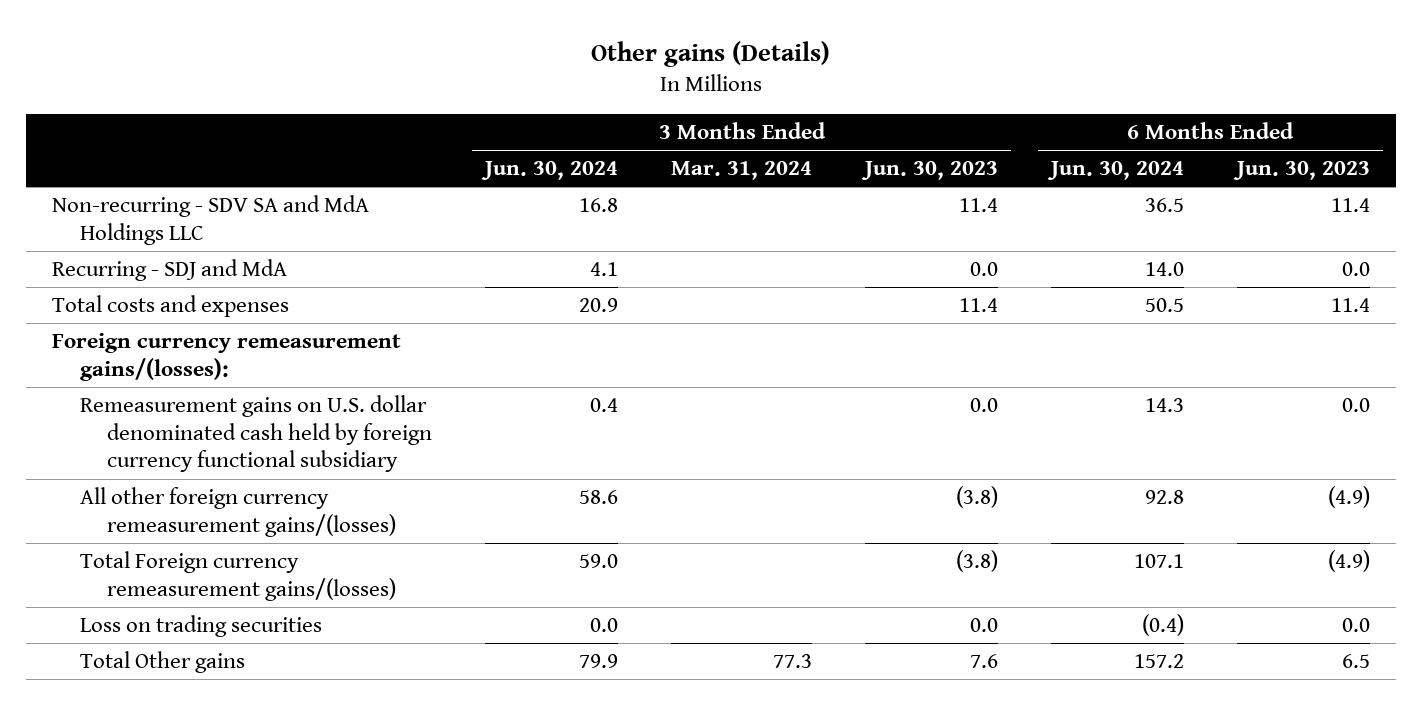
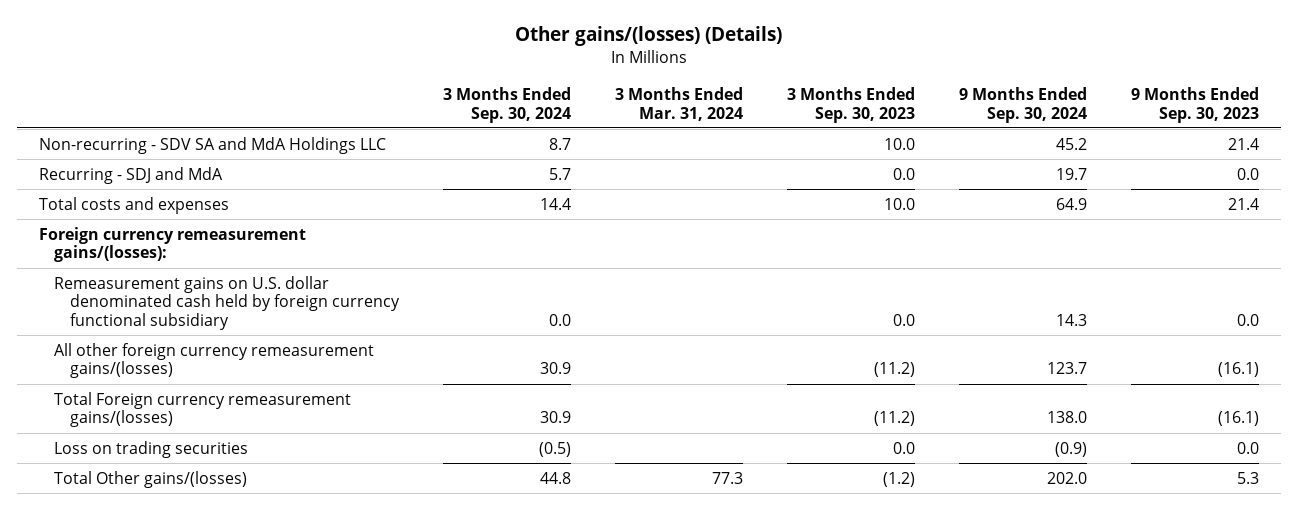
- Other gains (Details)
+ Other gains/(losses) (Details)
- | 3 Months Ended Jun. 30, 2024 | 3 Months Ended Mar. 31, 2024 | 3 Months Ended Jun. 30, 2023 | 6 Months Ended Jun. 30, 2024 | 6 Months Ended Jun. 30, 2023
+ | 3 Months Ended Sep. 30, 2024 | 3 Months Ended Mar. 31, 2024 | 3 Months Ended Sep. 30, 2023 | 9 Months Ended Sep. 30, 2024 | 9 Months Ended Sep. 30, 2023
- Total Other gains | 79.9 | 77.3 | 7.6 | 157.2 | 6.5
+ Total Other gains/(losses) | 44.8 | 77.3 | (1.2) | 202.0 | 5.3

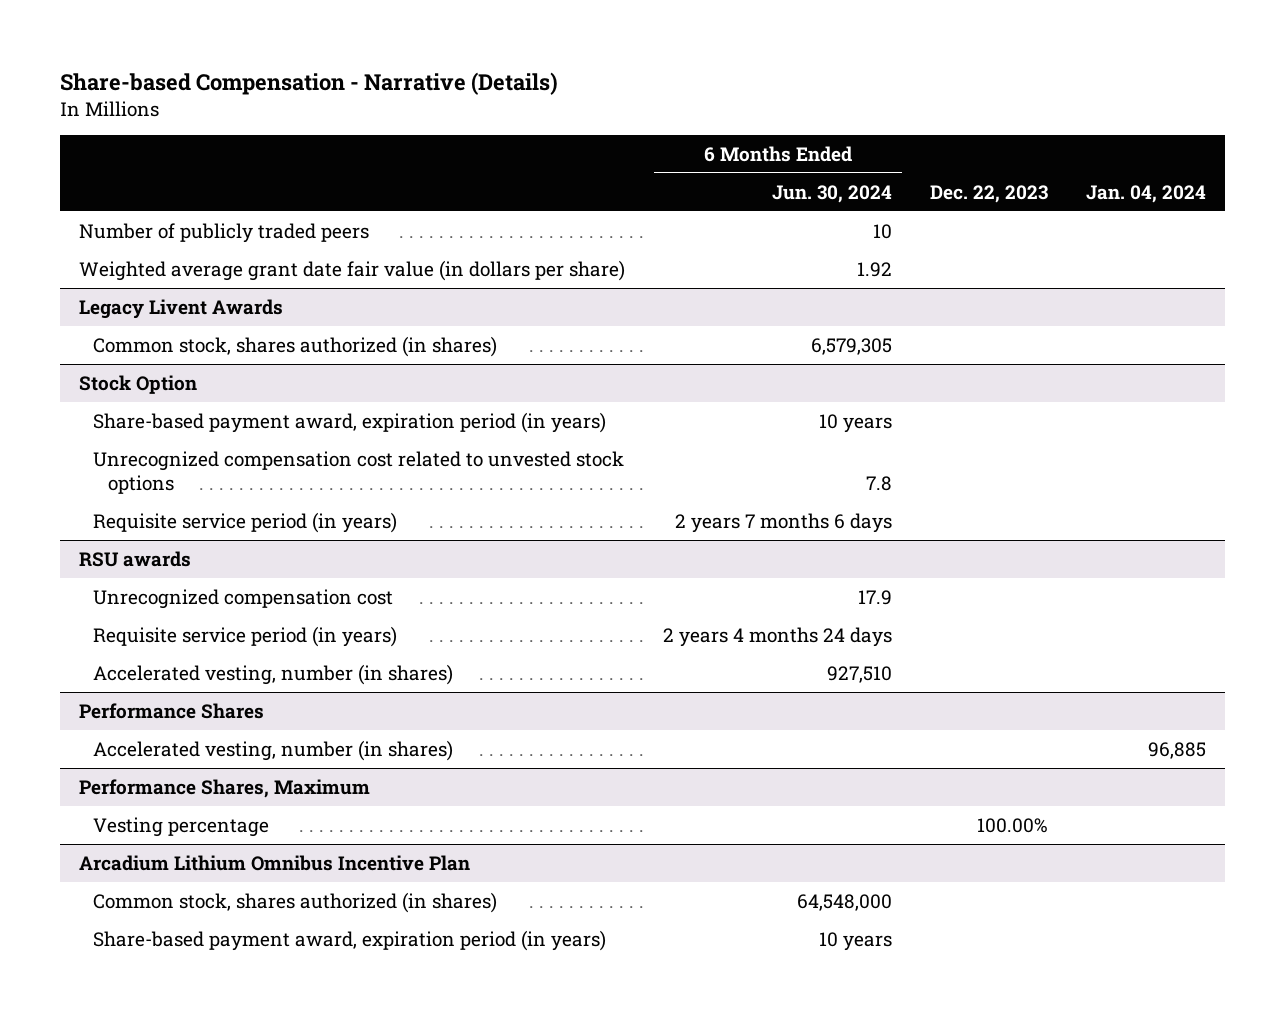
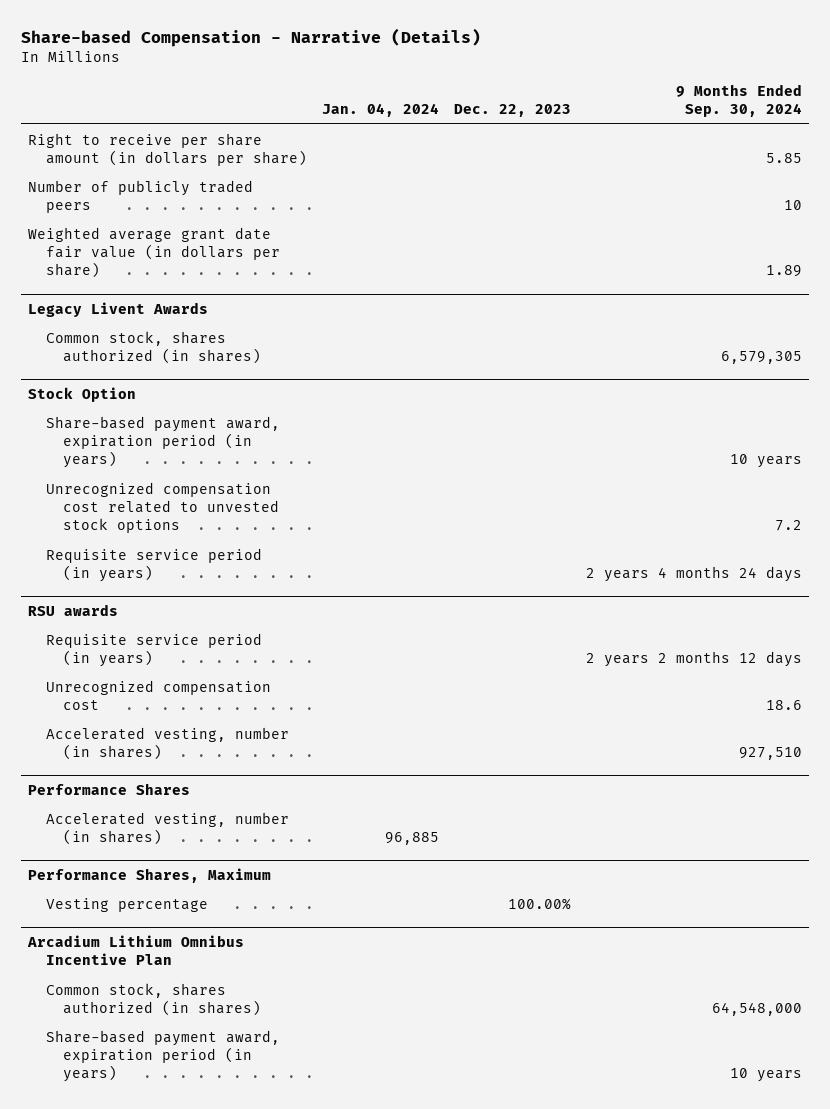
- | 6 Months Ended Jun. 30, 2024 | Dec. 22, 2023 | Jan. 04, 2024
+ | Jan. 04, 2024 | Dec. 22, 2023 | 9 Months Ended Sep. 30, 2024
+ Right to receive per share amount (in dollars per share) | | | 5.85
@ RSU awards
moved down: Unrecognized compensation cost | | | 18.6

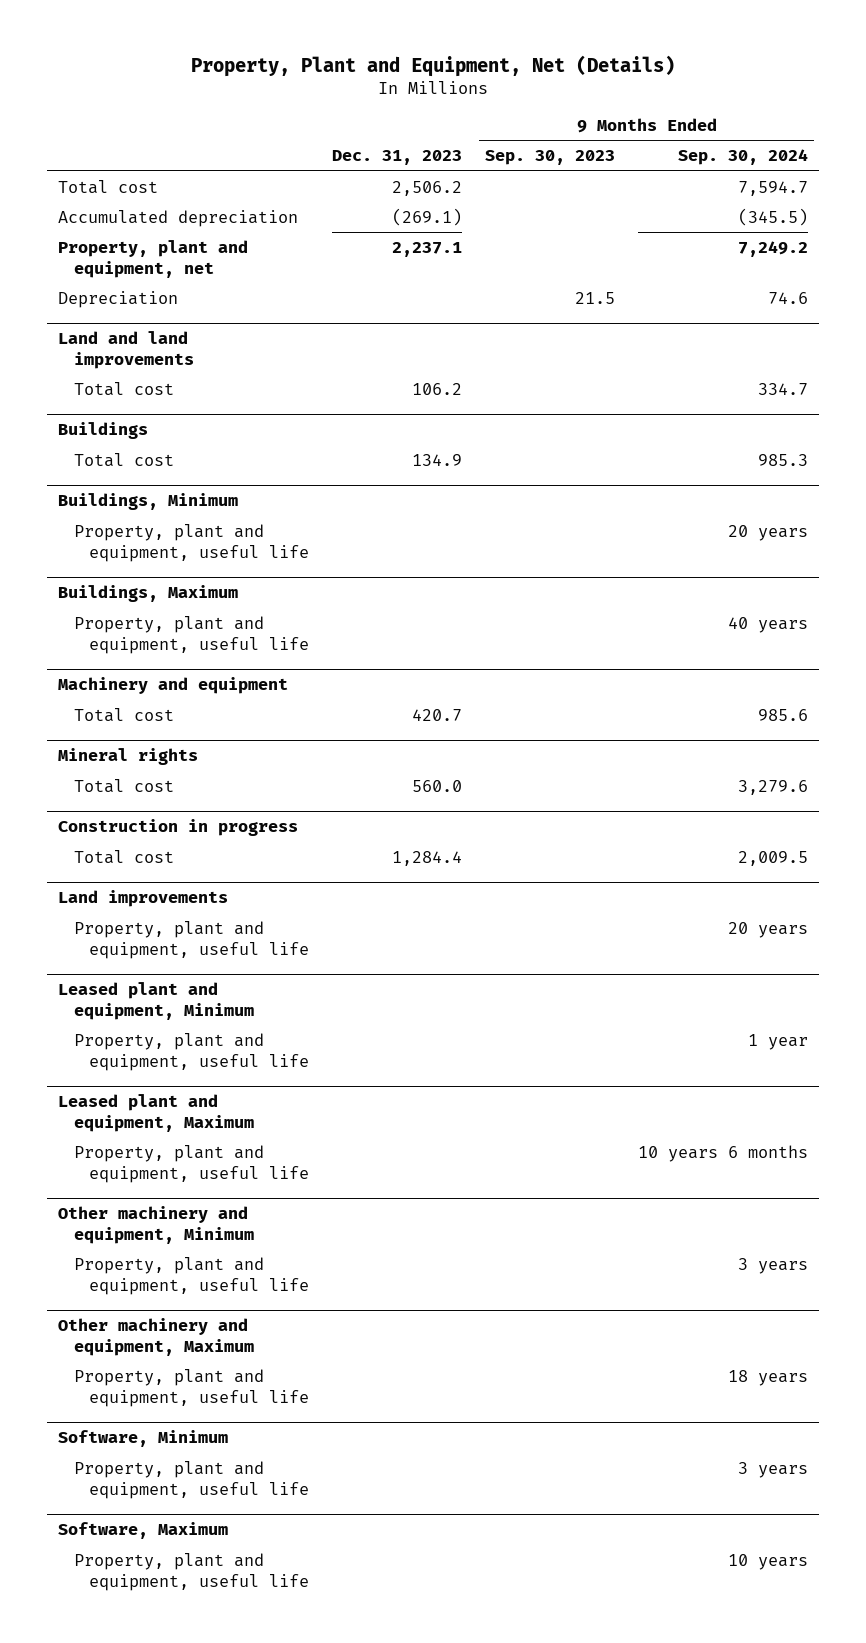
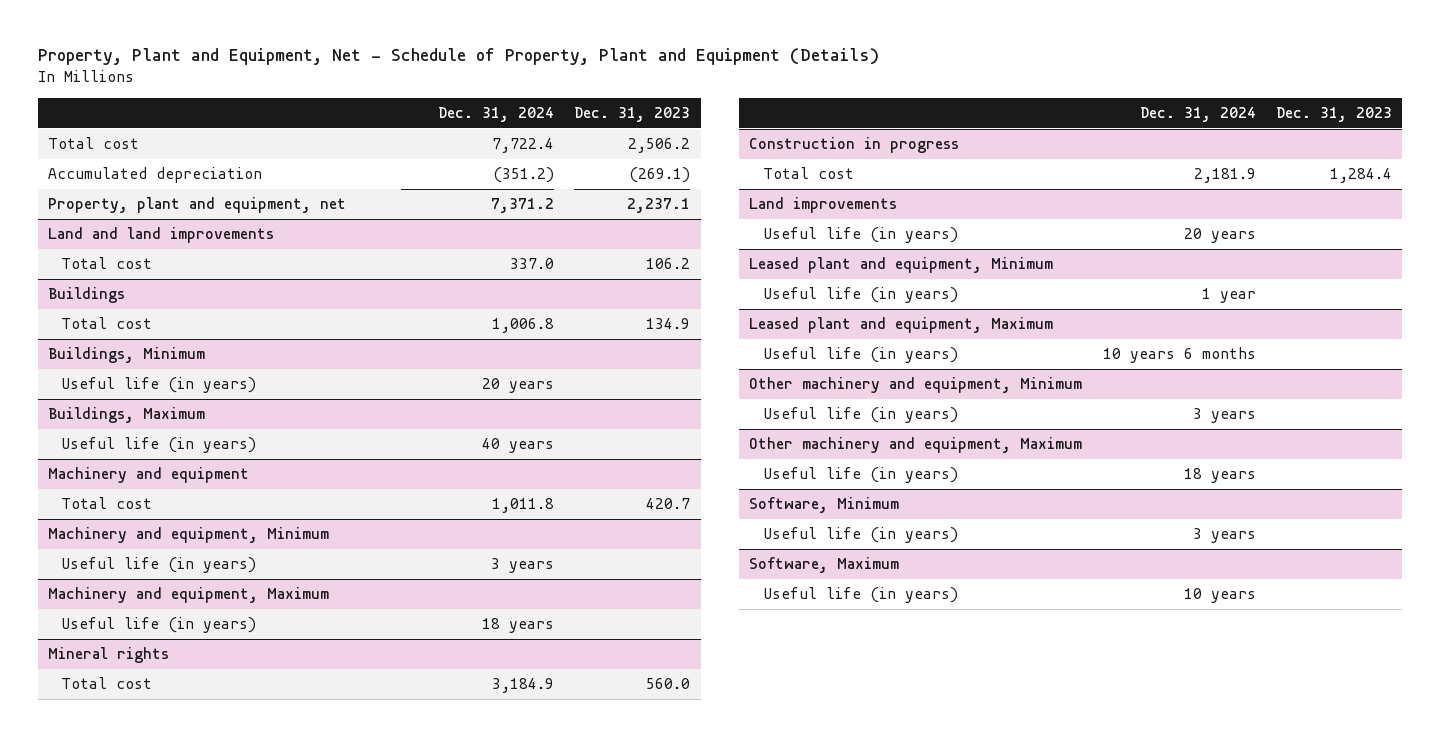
- Property, Plant and Equipment, Net (Details)
+ Property, Plant and Equipment, Net - Schedule of Property, Plant and Equipment (Details)
- | Dec. 31, 2023 | 9 Months Ended Sep. 30, 2023 | 9 Months Ended Sep. 30, 2024
+ | Dec. 31, 2024 | Dec. 31, 2023
- Depreciation | | 21.5 | 74.6
@ Buildings, Minimum
- Property, plant and equipment, useful life | | | 20 years
+ Useful life (in years) | 20 years |
@ Buildings, Maximum
- Property, plant and equipment, useful life | | | 40 years
+ Useful life (in years) | 40 years |
+ Machinery and equipment, Minimum
+ Useful life (in years) | 3 years |
+ Machinery and equipment, Maximum
+ Useful life (in years) | 18 years |
@ Land improvements
- Property, plant and equipment, useful life | | | 20 years
+ Useful life (in years) | 20 years |
@ Leased plant and equipment, Minimum
- Property, plant and equipment, useful life | | | 1 year
+ Useful life (in years) | 1 year |
@ Leased plant and equipment, Maximum
- Property, plant and equipment, useful life | | | 10 years 6 months
+ Useful life (in years) | 10 years 6 months |
@ Other machinery and equipment, Minimum
- Property, plant and equipment, useful life | | | 3 years
+ Useful life (in years) | 3 years |
@ Other machinery and equipment, Maximum
- Property, plant and equipment, useful life | | | 18 years
+ Useful life (in years) | 18 years |
@ Software, Minimum
- Property, plant and equipment, useful life | | | 3 years
+ Useful life (in years) | 3 years |
@ Software, Maximum
- Property, plant and equipment, useful life | | | 10 years
+ Useful life (in years) | 10 years |

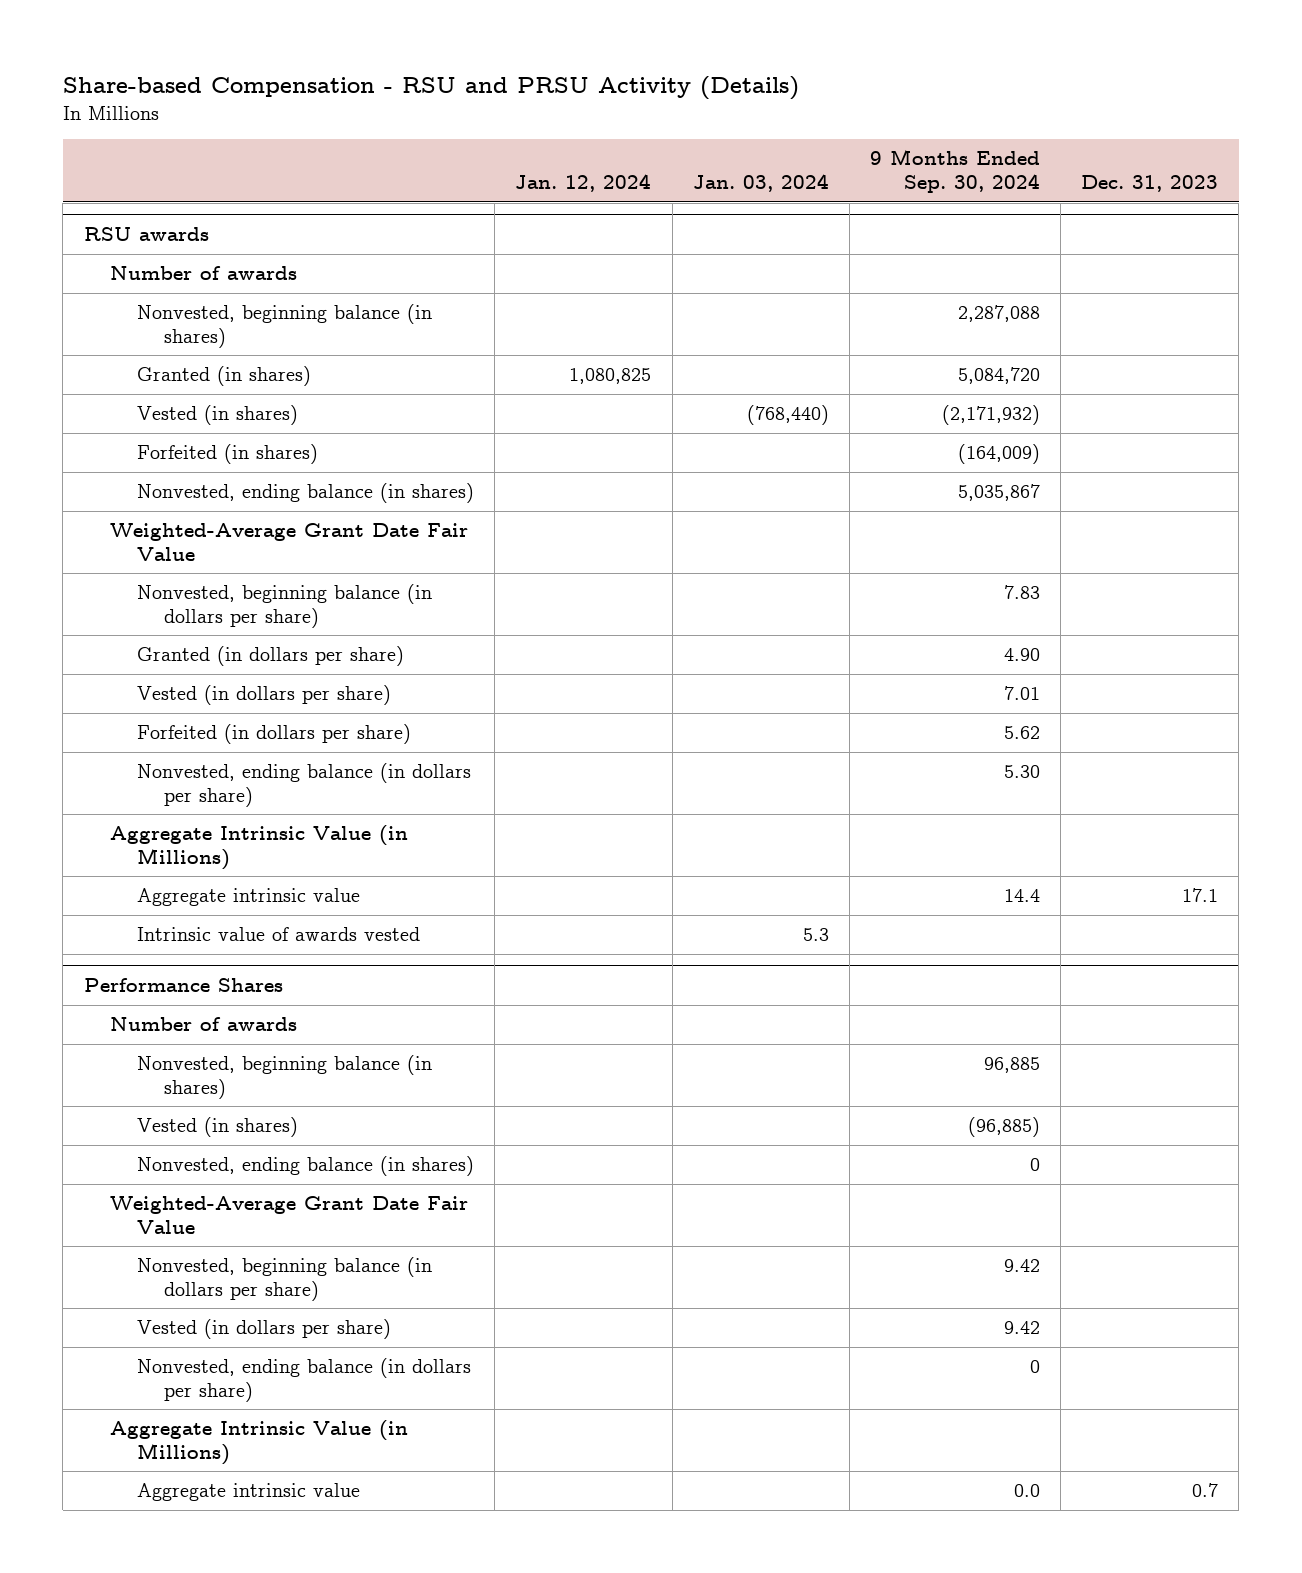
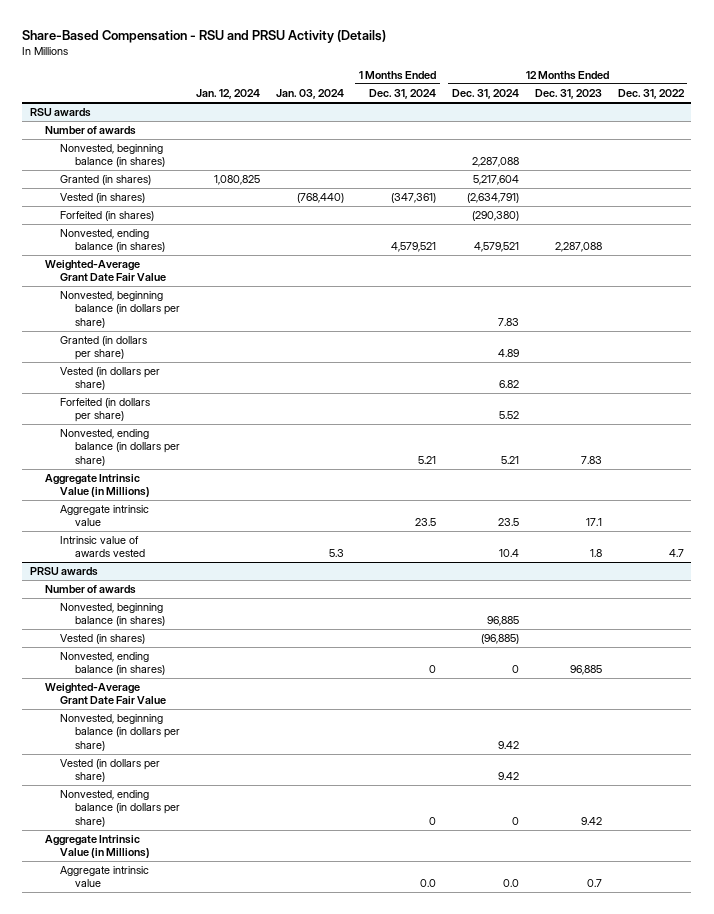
- Share-based Compensation - RSU and PRSU Activity (Details)
+ Share-Based Compensation - RSU and PRSU Activity (Details)
- | Jan. 12, 2024 | Jan. 03, 2024 | 9 Months Ended Sep. 30, 2024 | Dec. 31, 2023
+ | Jan. 12, 2024 | Jan. 03, 2024 | 1 Months Ended Dec. 31, 2024 | 12 Months Ended Dec. 31, 2024 | 12 Months Ended Dec. 31, 2023 | 12 Months Ended Dec. 31, 2022
- Performance Shares
+ PRSU awards

